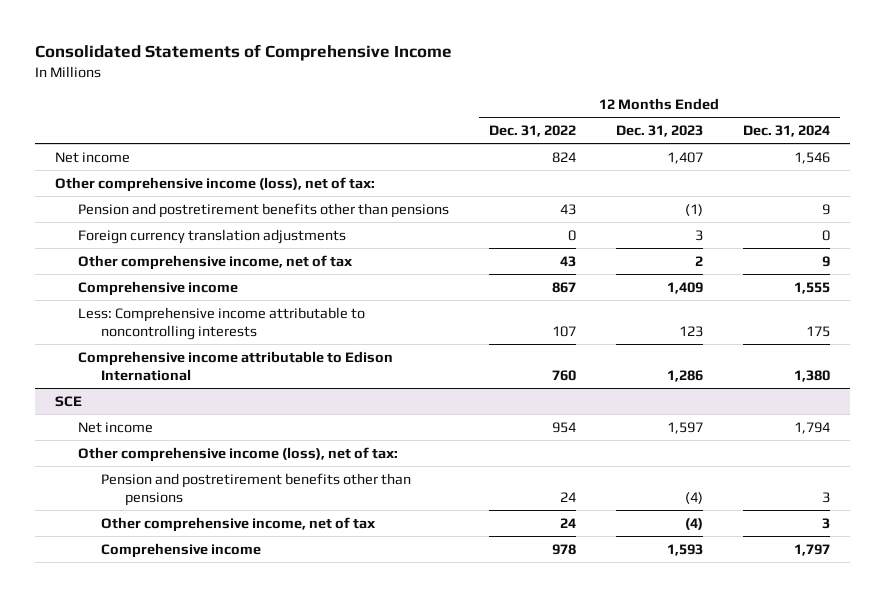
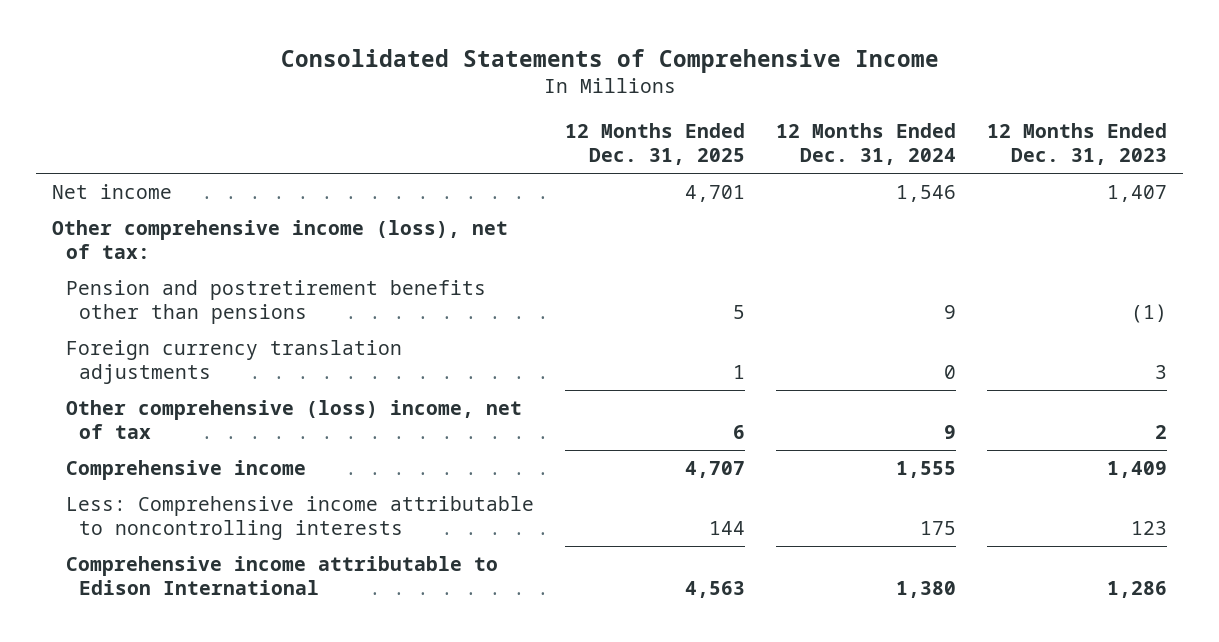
- | 12 Months Ended Dec. 31, 2022 | 12 Months Ended Dec. 31, 2023 | 12 Months Ended Dec. 31, 2024
+ | 12 Months Ended Dec. 31, 2025 | 12 Months Ended Dec. 31, 2024 | 12 Months Ended Dec. 31, 2023
- Other comprehensive income, net of tax | 43 | 2 | 9
+ Other comprehensive (loss) income, net of tax | 6 | 9 | 2
- SCE
- Net income | 954 | 1,597 | 1,794
- Other comprehensive income (loss), net of tax:
- Pension and postretirement benefits other than pensions | 24 | (4) | 3
- Other comprehensive income, net of tax | 24 | (4) | 3
- Comprehensive income | 978 | 1,593 | 1,797

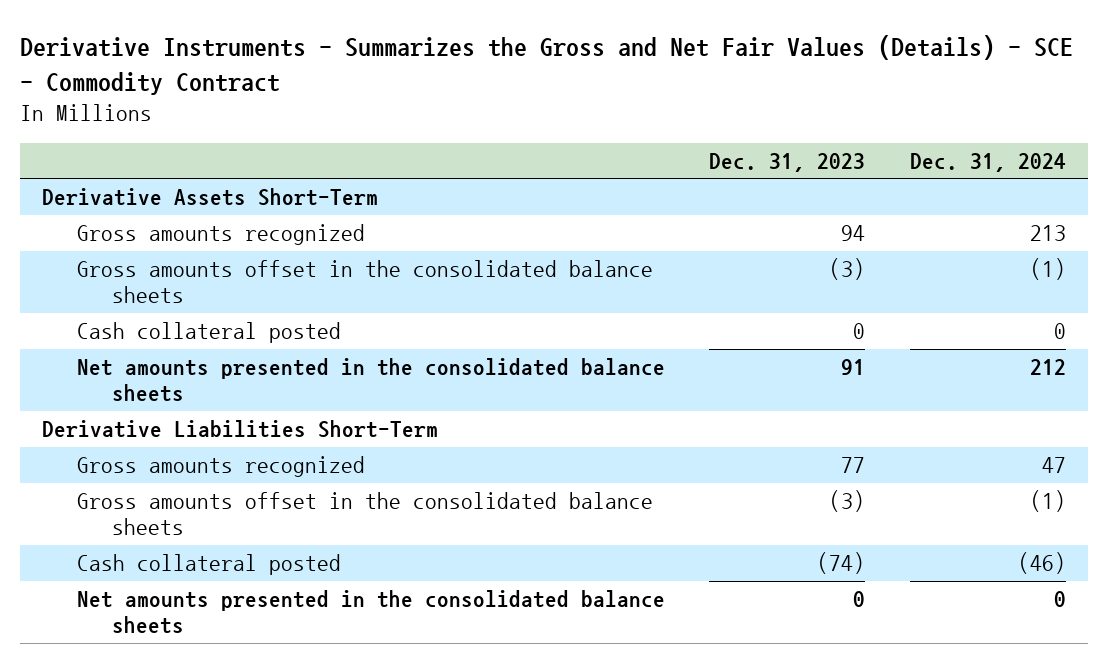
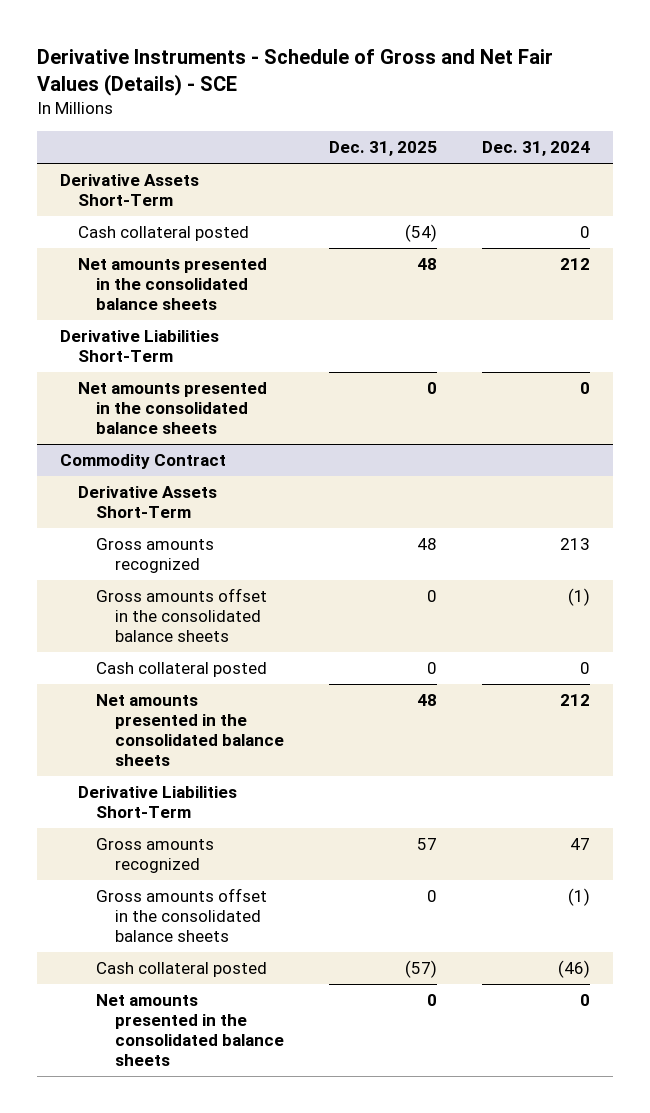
- Derivative Instruments - Summarizes the Gross and Net Fair Values (Details) - SCE - Commodity Contract
+ Derivative Instruments - Schedule of Gross and Net Fair Values (Details) - SCE
- | Dec. 31, 2023 | Dec. 31, 2024
+ | Dec. 31, 2025 | Dec. 31, 2024
+ Cash collateral posted | (54) | 0
+ Net amounts presented in the consolidated balance sheets | 48 | 212
+ Derivative Liabilities Short-Term
+ Net amounts presented in the consolidated balance sheets | 0 | 0
+ Commodity Contract
+ Derivative Assets Short-Term

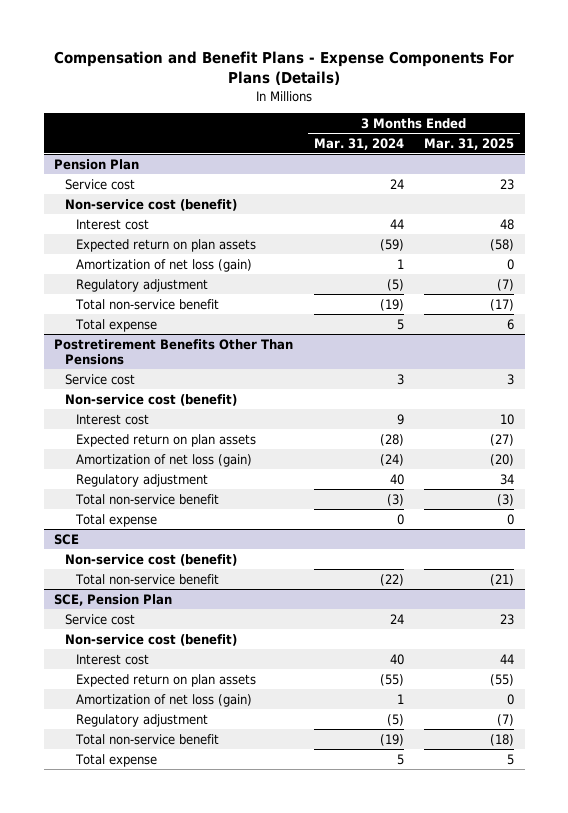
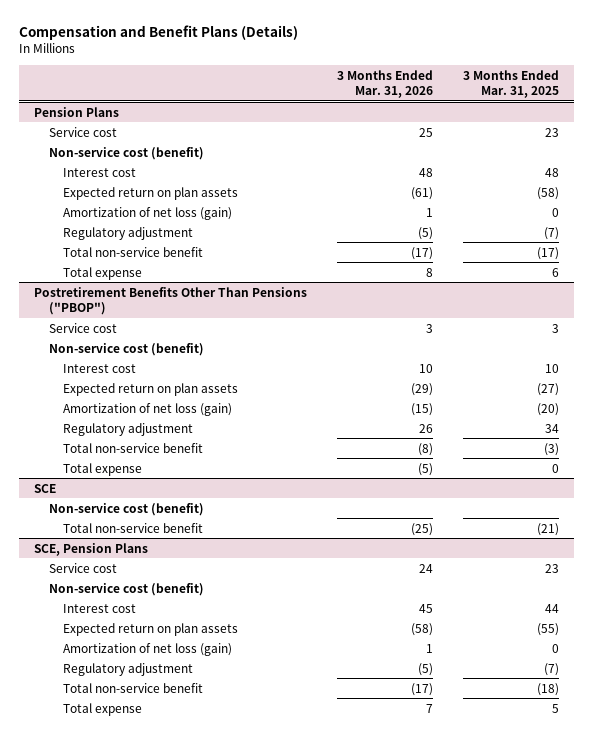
- Compensation and Benefit Plans - Expense Components For Plans (Details)
+ Compensation and Benefit Plans (Details)
- | 3 Months Ended Mar. 31, 2024 | 3 Months Ended Mar. 31, 2025
+ | 3 Months Ended Mar. 31, 2026 | 3 Months Ended Mar. 31, 2025
- Pension Plan
+ Pension Plans
- Postretirement Benefits Other Than Pensions
+ Postretirement Benefits Other Than Pensions ("PBOP")
- SCE, Pension Plan
+ SCE, Pension Plans

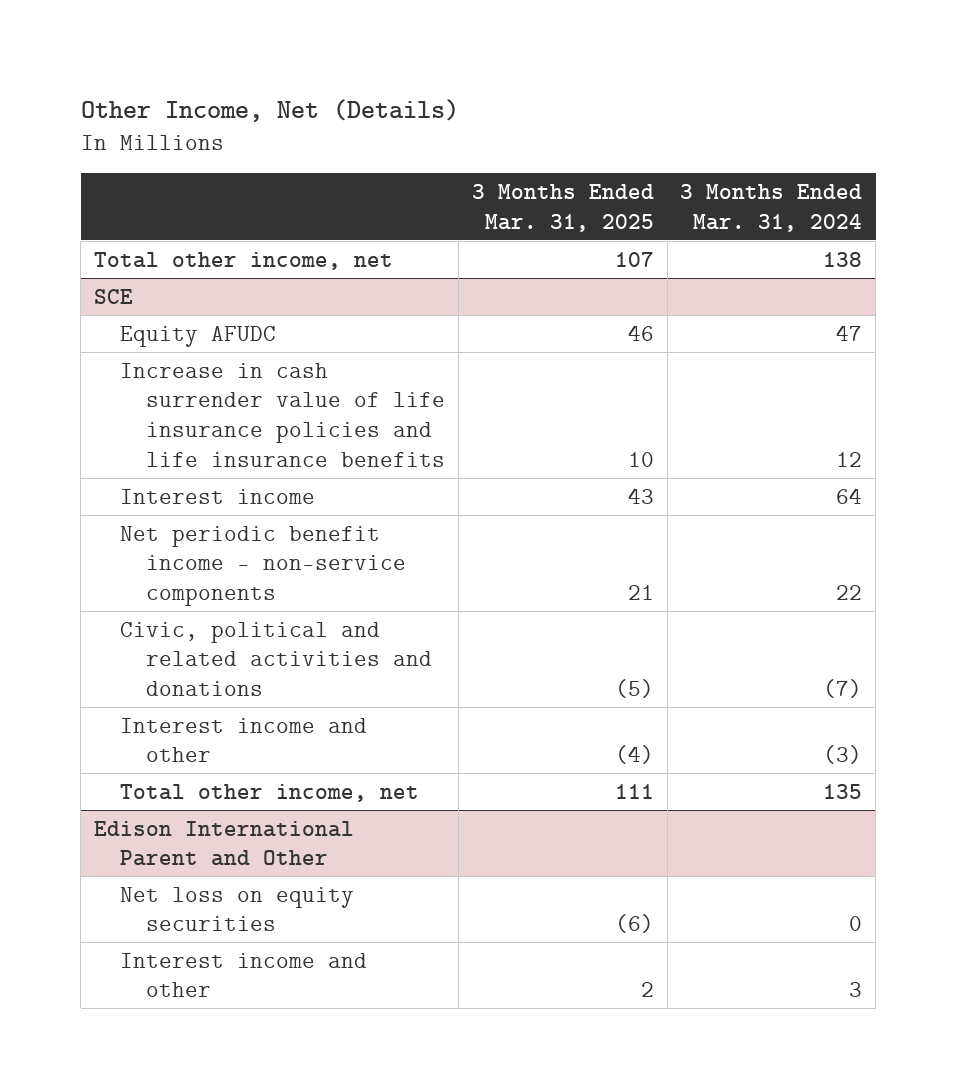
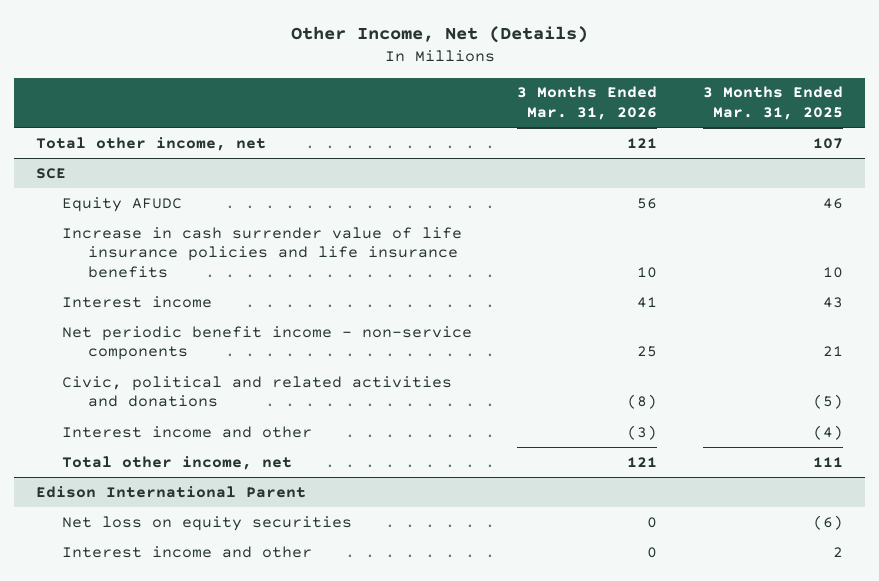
- | 3 Months Ended Mar. 31, 2025 | 3 Months Ended Mar. 31, 2024
+ | 3 Months Ended Mar. 31, 2026 | 3 Months Ended Mar. 31, 2025
- Edison International Parent and Other
+ Edison International Parent

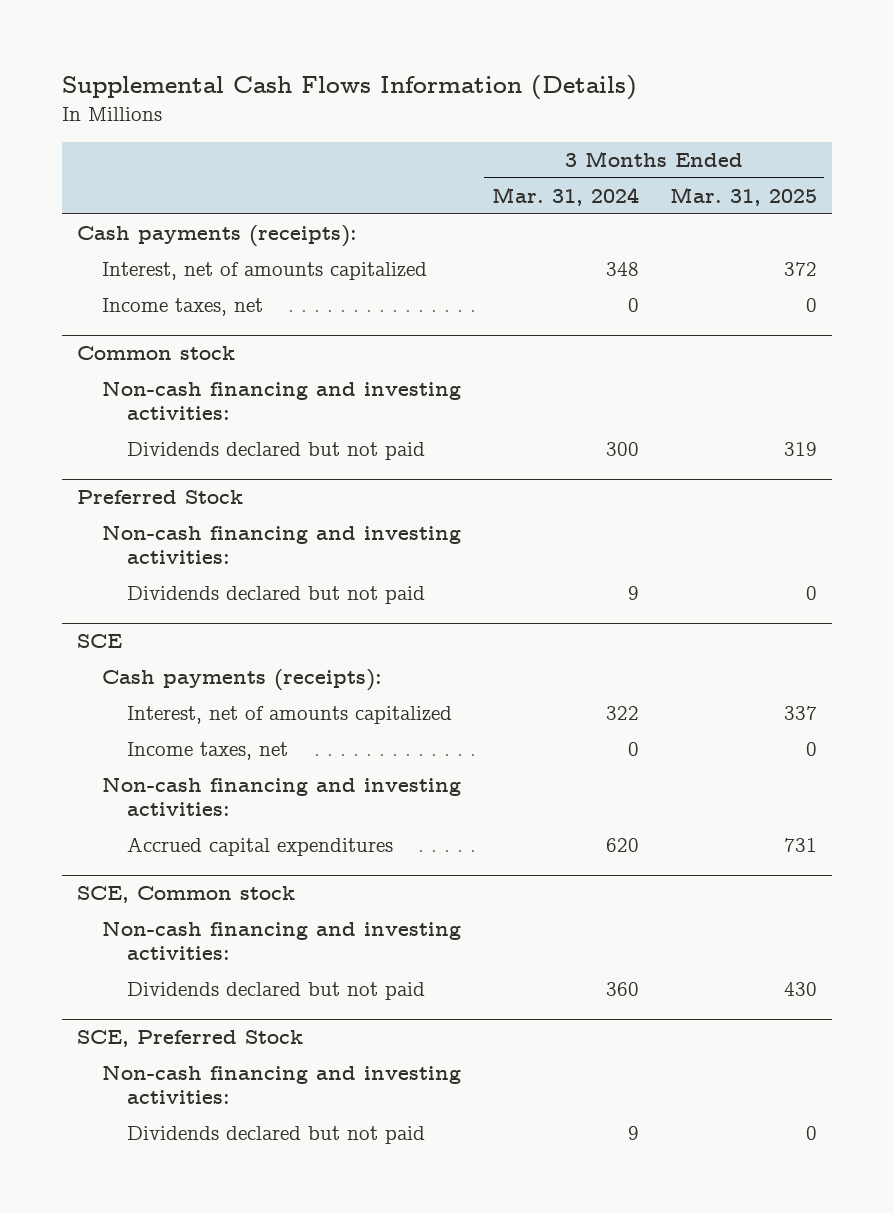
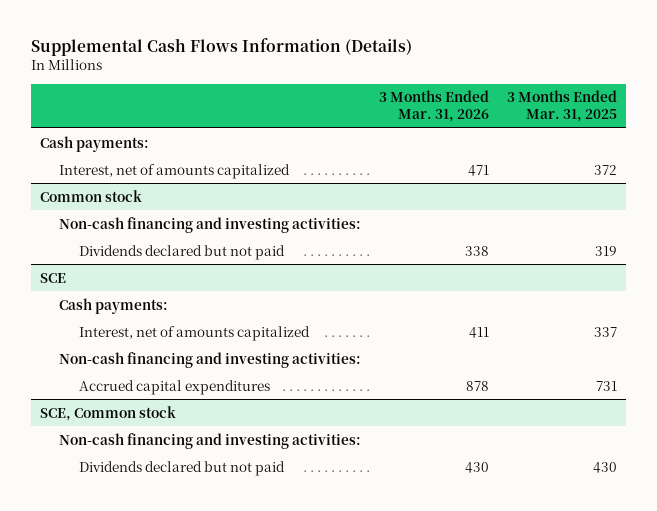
- | 3 Months Ended Mar. 31, 2024 | 3 Months Ended Mar. 31, 2025
+ | 3 Months Ended Mar. 31, 2026 | 3 Months Ended Mar. 31, 2025
- Cash payments (receipts):
+ Cash payments:
- Income taxes, net | 0 | 0
- Preferred Stock
- Non-cash financing and investing activities:
- Dividends declared but not paid | 9 | 0
@ SCE
- Cash payments (receipts):
+ Cash payments:
- Income taxes, net | 0 | 0
- SCE, Preferred Stock
- Non-cash financing and investing activities:
- Dividends declared but not paid | 9 | 0

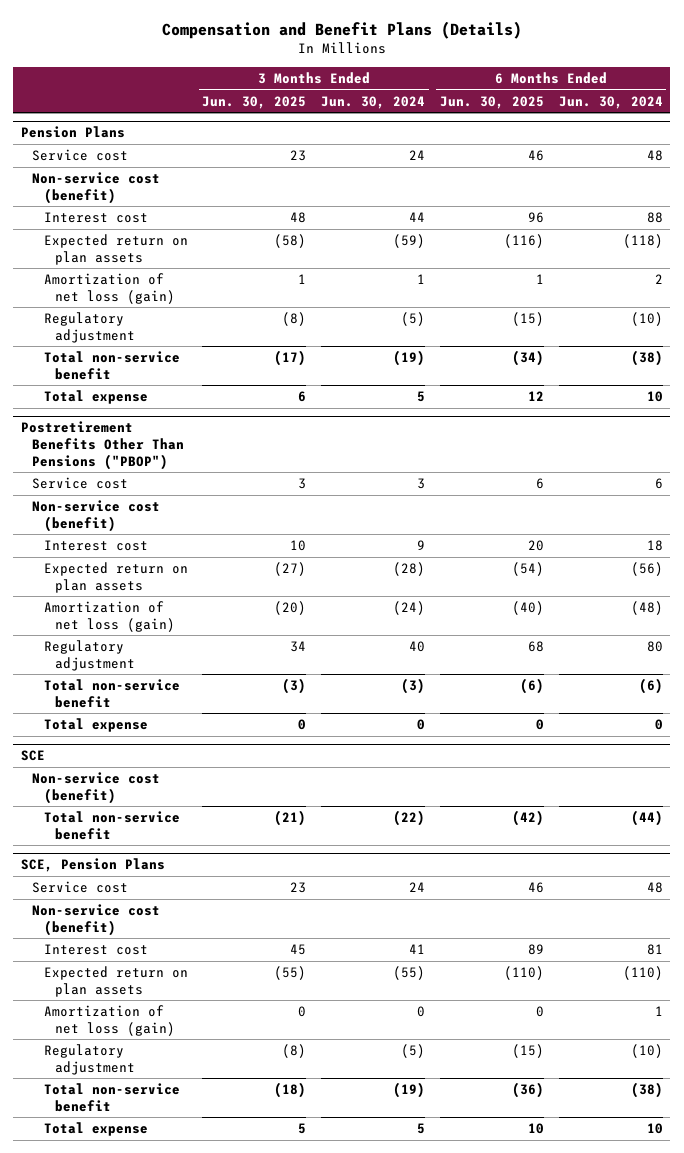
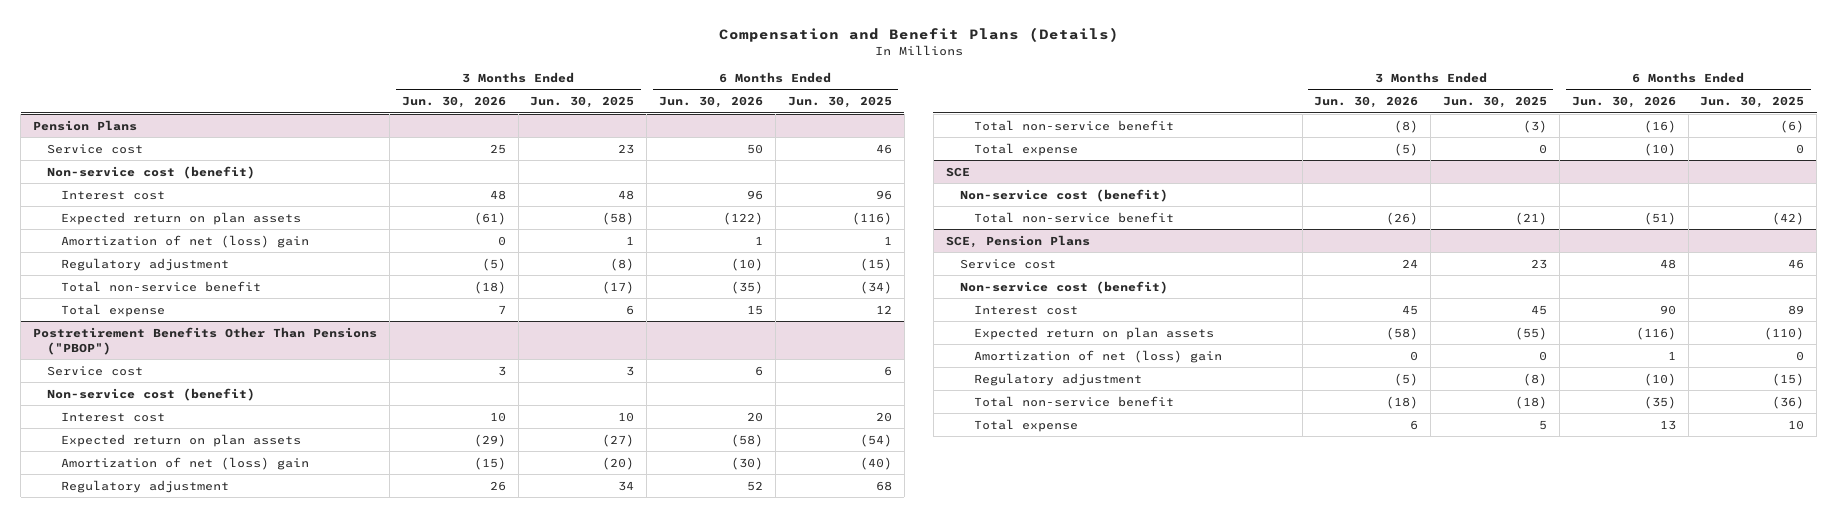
- | 3 Months Ended Jun. 30, 2025 | 3 Months Ended Jun. 30, 2024 | 6 Months Ended Jun. 30, 2025 | 6 Months Ended Jun. 30, 2024
+ | 3 Months Ended Jun. 30, 2026 | 3 Months Ended Jun. 30, 2025 | 6 Months Ended Jun. 30, 2026 | 6 Months Ended Jun. 30, 2025
@ Pension Plans
- Amortization of net loss (gain) | 1 | 1 | 1 | 2
+ Amortization of net (loss) gain | 0 | 1 | 1 | 1
@ Postretirement Benefits Other Than Pensions ("PBOP")
- Amortization of net loss (gain) | (20) | (24) | (40) | (48)
+ Amortization of net (loss) gain | (15) | (20) | (30) | (40)
@ SCE, Pension Plans
- Amortization of net loss (gain) | 0 | 0 | 0 | 1
+ Amortization of net (loss) gain | 0 | 0 | 1 | 0

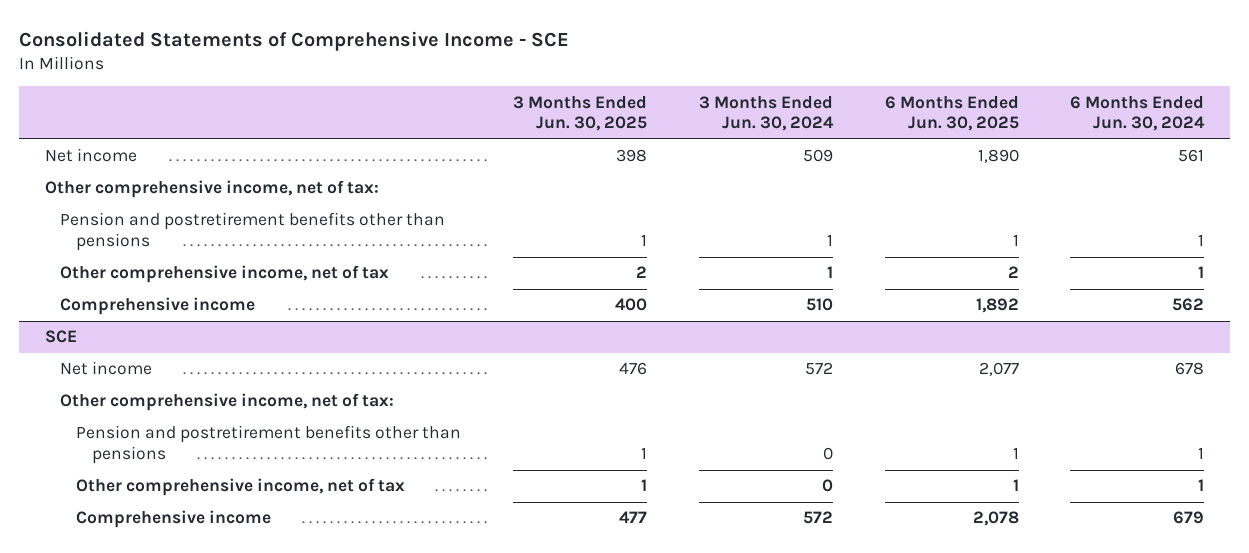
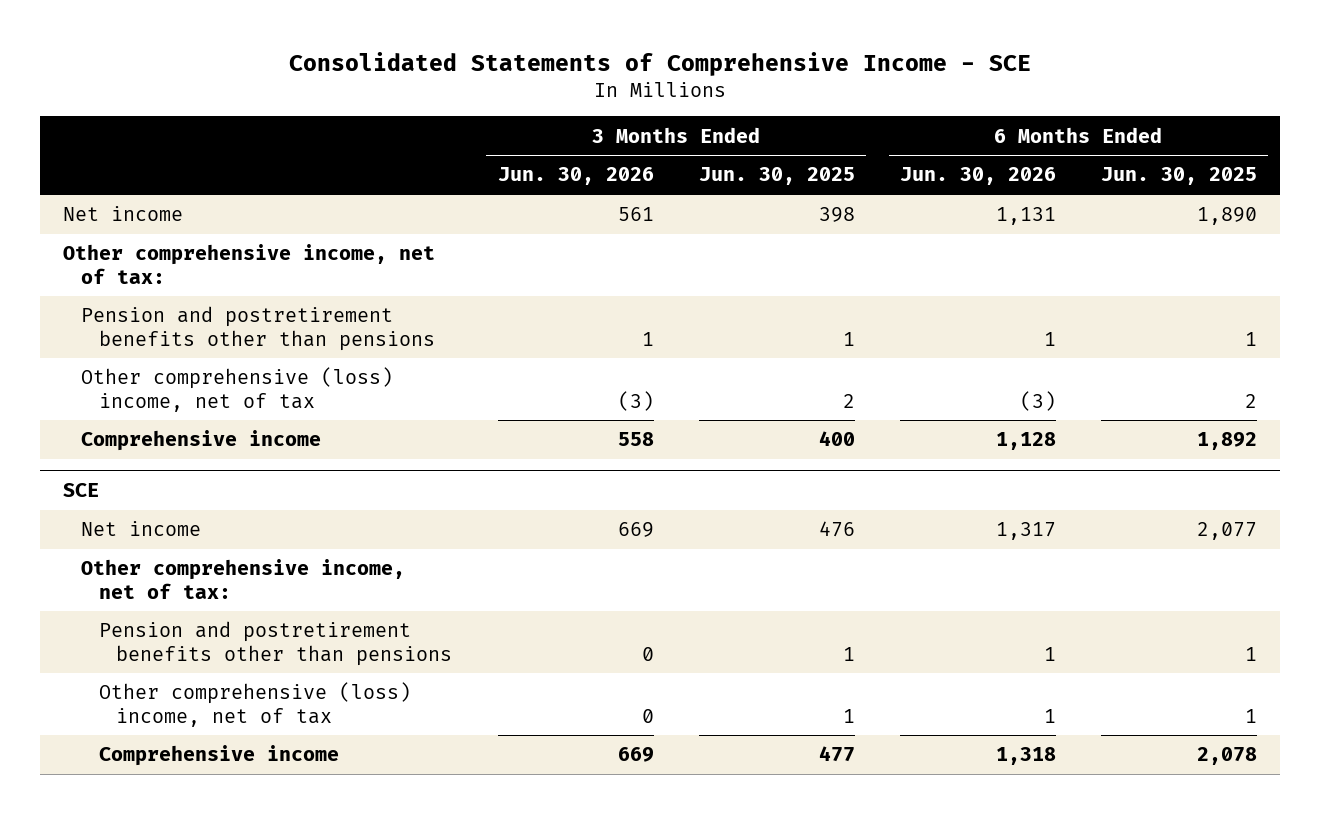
- | 3 Months Ended Jun. 30, 2025 | 3 Months Ended Jun. 30, 2024 | 6 Months Ended Jun. 30, 2025 | 6 Months Ended Jun. 30, 2024
+ | 3 Months Ended Jun. 30, 2026 | 3 Months Ended Jun. 30, 2025 | 6 Months Ended Jun. 30, 2026 | 6 Months Ended Jun. 30, 2025
- Other comprehensive income, net of tax | 2 | 1 | 2 | 1
+ Other comprehensive (loss) income, net of tax | (3) | 2 | (3) | 2
@ SCE
- Other comprehensive income, net of tax | 1 | 0 | 1 | 1
+ Other comprehensive (loss) income, net of tax | 0 | 1 | 1 | 1

